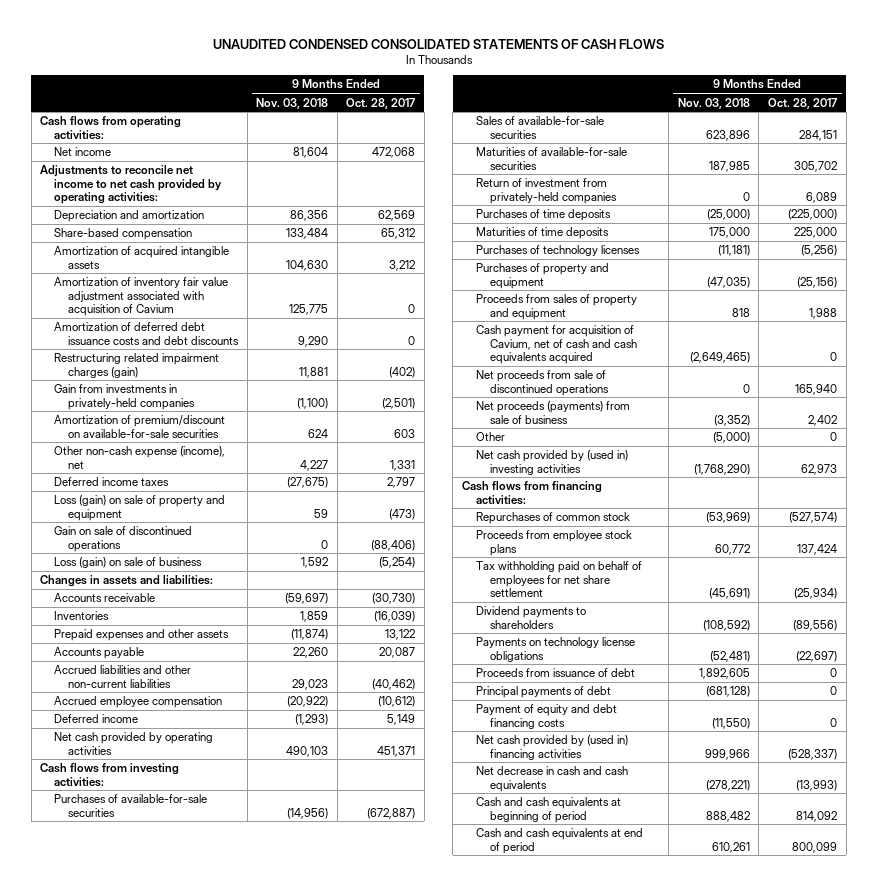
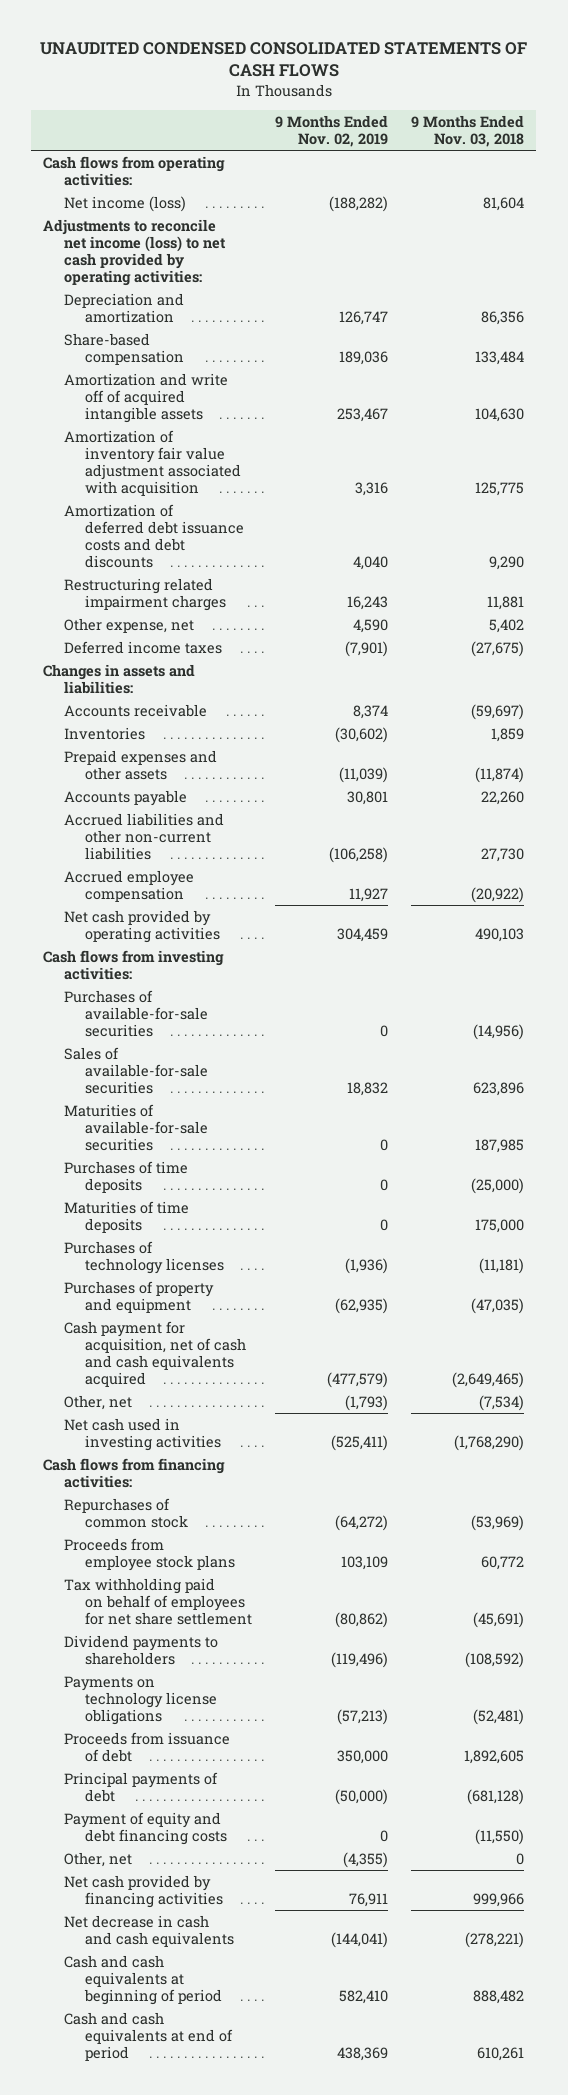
- | 9 Months Ended Nov. 03, 2018 | 9 Months Ended Oct. 28, 2017
+ | 9 Months Ended Nov. 02, 2019 | 9 Months Ended Nov. 03, 2018
- Net income | 81,604 | 472,068
- Adjustments to reconcile net income to net cash provided by operating activities:
+ Net income (loss) | (188,282) | 81,604
+ Adjustments to reconcile net income (loss) to net cash provided by operating activities:
- Amortization of acquired intangible assets | 104,630 | 3,212
- Amortization of inventory fair value adjustment associated with acquisition of Cavium | 125,775 | 0
+ Amortization and write off of acquired intangible assets | 253,467 | 104,630
+ Amortization of inventory fair value adjustment associated with acquisition | 3,316 | 125,775
- Restructuring related impairment charges (gain) | 11,881 | (402)
- Gain from investments in privately-held companies | (1,100) | (2,501)
- Amortization of premium/discount on available-for-sale securities | 624 | 603
- Other non-cash expense (income), net | 4,227 | 1,331
+ Restructuring related impairment charges | 16,243 | 11,881
+ Other expense, net | 4,590 | 5,402
- Loss (gain) on sale of property and equipment | 59 | (473)
- Gain on sale of discontinued operations | 0 | (88,406)
- Loss (gain) on sale of business | 1,592 | (5,254)
- Accrued liabilities and other non-current liabilities | 29,023 | (40,462)
+ Accrued liabilities and other non-current liabilities | (106,258) | 27,730
- Deferred income | (1,293) | 5,149
- Return of investment from privately-held companies | 0 | 6,089
- Proceeds from sales of property and equipment | 818 | 1,988
- Cash payment for acquisition of Cavium, net of cash and cash equivalents acquired | (2,649,465) | 0
- Net proceeds from sale of discontinued operations | 0 | 165,940
- Net proceeds (payments) from sale of business | (3,352) | 2,402
- Other | (5,000) | 0
- Net cash provided by (used in) investing activities | (1,768,290) | 62,973
+ Cash payment for acquisition, net of cash and cash equivalents acquired | (477,579) | (2,649,465)
+ Other, net | (1,793) | (7,534)
+ Net cash used in investing activities | (525,411) | (1,768,290)
- Net cash provided by (used in) financing activities | 999,966 | (528,337)
+ Other, net | (4,355) | 0
+ Net cash provided by financing activities | 76,911 | 999,966

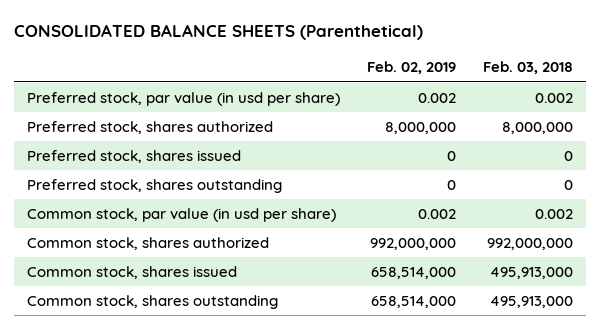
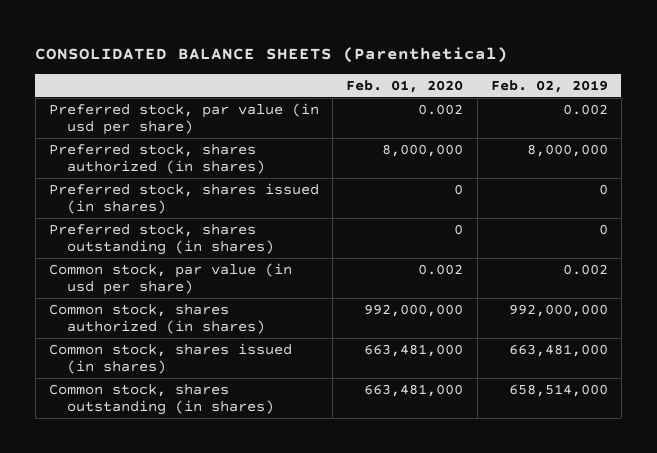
- | Feb. 02, 2019 | Feb. 03, 2018
+ | Feb. 01, 2020 | Feb. 02, 2019
- Preferred stock, shares authorized | 8,000,000 | 8,000,000
- Preferred stock, shares issued | 0 | 0
- Preferred stock, shares outstanding | 0 | 0
+ Preferred stock, shares authorized (in shares) | 8,000,000 | 8,000,000
+ Preferred stock, shares issued (in shares) | 0 | 0
+ Preferred stock, shares outstanding (in shares) | 0 | 0
- Common stock, shares authorized | 992,000,000 | 992,000,000
- Common stock, shares issued | 658,514,000 | 495,913,000
- Common stock, shares outstanding | 658,514,000 | 495,913,000
+ Common stock, shares authorized (in shares) | 992,000,000 | 992,000,000
+ Common stock, shares issued (in shares) | 663,481,000 | 663,481,000
+ Common stock, shares outstanding (in shares) | 663,481,000 | 658,514,000

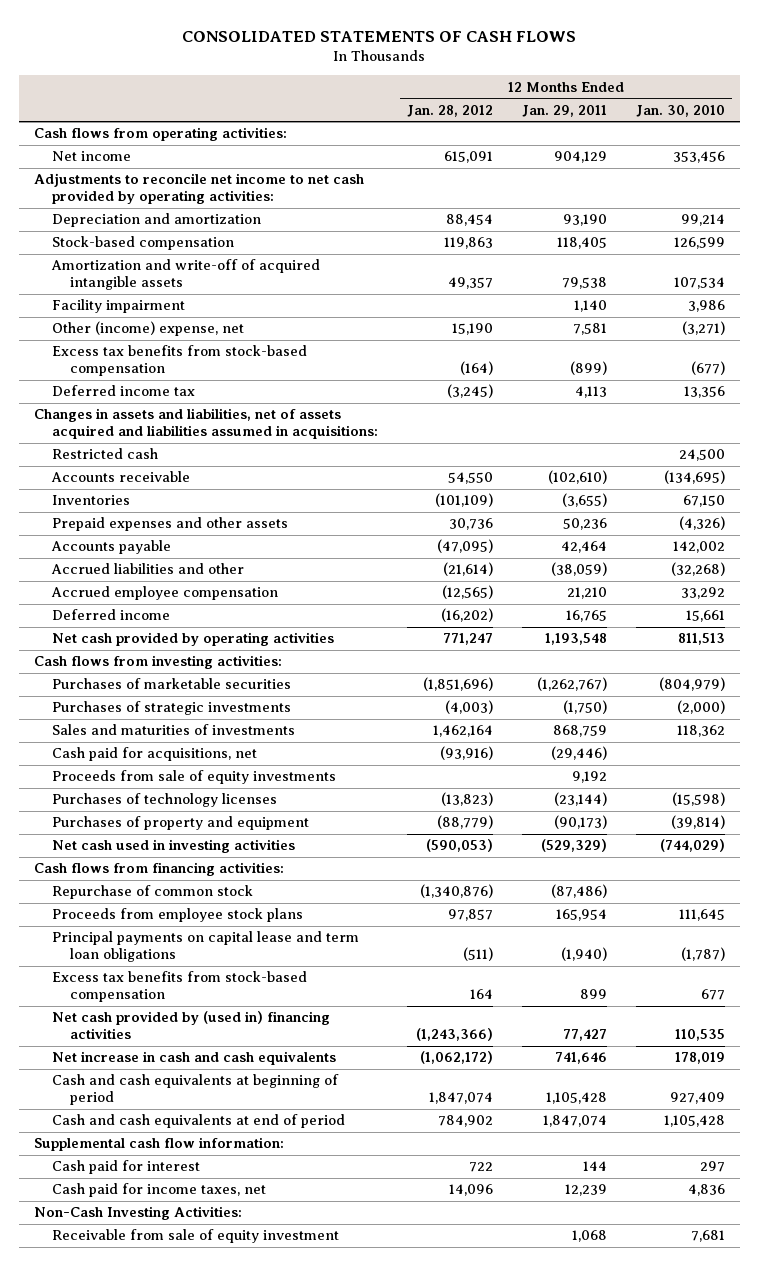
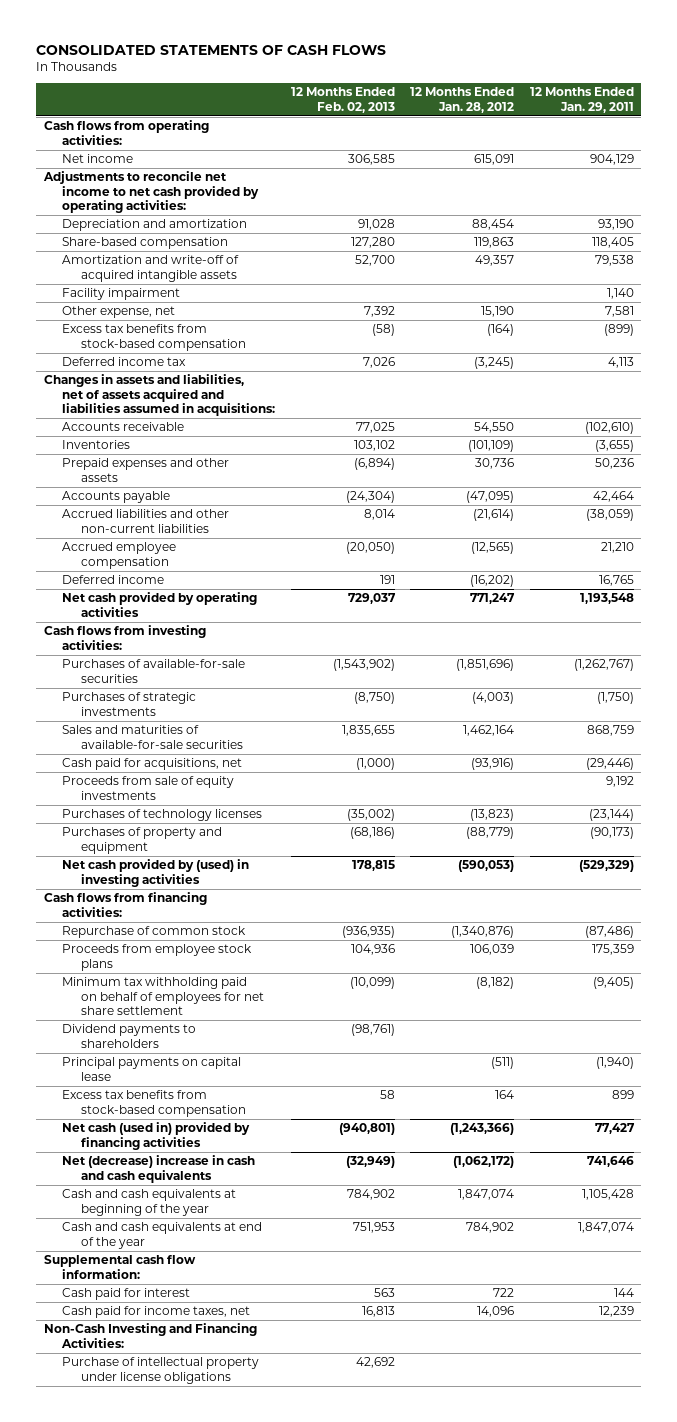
- | 12 Months Ended Jan. 28, 2012 | 12 Months Ended Jan. 29, 2011 | 12 Months Ended Jan. 30, 2010
+ | 12 Months Ended Feb. 02, 2013 | 12 Months Ended Jan. 28, 2012 | 12 Months Ended Jan. 29, 2011
- Stock-based compensation | 119,863 | 118,405 | 126,599
+ Share-based compensation | 127,280 | 119,863 | 118,405
- Other (income) expense, net | 15,190 | 7,581 | (3,271)
+ Other expense, net | 7,392 | 15,190 | 7,581
- Restricted cash | | | 24,500
- Accrued liabilities and other | (21,614) | (38,059) | (32,268)
+ Accrued liabilities and other non-current liabilities | 8,014 | (21,614) | (38,059)
- Purchases of marketable securities | (1,851,696) | (1,262,767) | (804,979)
+ Purchases of available-for-sale securities | (1,543,902) | (1,851,696) | (1,262,767)
- Sales and maturities of investments | 1,462,164 | 868,759 | 118,362
+ Sales and maturities of available-for-sale securities | 1,835,655 | 1,462,164 | 868,759
- Net cash used in investing activities | (590,053) | (529,329) | (744,029)
+ Net cash provided by (used) in investing activities | 178,815 | (590,053) | (529,329)
- Proceeds from employee stock plans | 97,857 | 165,954 | 111,645
- Principal payments on capital lease and term loan obligations | (511) | (1,940) | (1,787)
+ Proceeds from employee stock plans | 104,936 | 106,039 | 175,359
+ Minimum tax withholding paid on behalf of employees for net share settlement | (10,099) | (8,182) | (9,405)
+ Dividend payments to shareholders | (98,761) | |
+ Principal payments on capital lease | | (511) | (1,940)
- Net cash provided by (used in) financing activities | (1,243,366) | 77,427 | 110,535
- Net increase in cash and cash equivalents | (1,062,172) | 741,646 | 178,019
- Cash and cash equivalents at beginning of period | 1,847,074 | 1,105,428 | 927,409
- Cash and cash equivalents at end of period | 784,902 | 1,847,074 | 1,105,428
+ Net cash (used in) provided by financing activities | (940,801) | (1,243,366) | 77,427
+ Net (decrease) increase in cash and cash equivalents | (32,949) | (1,062,172) | 741,646
+ Cash and cash equivalents at beginning of the year | 784,902 | 1,847,074 | 1,105,428
+ Cash and cash equivalents at end of the year | 751,953 | 784,902 | 1,847,074
- Non-Cash Investing Activities:
- Receivable from sale of equity investment | | 1,068 | 7,681
+ Non-Cash Investing and Financing Activities:
+ Purchase of intellectual property under license obligations | 42,692 | |

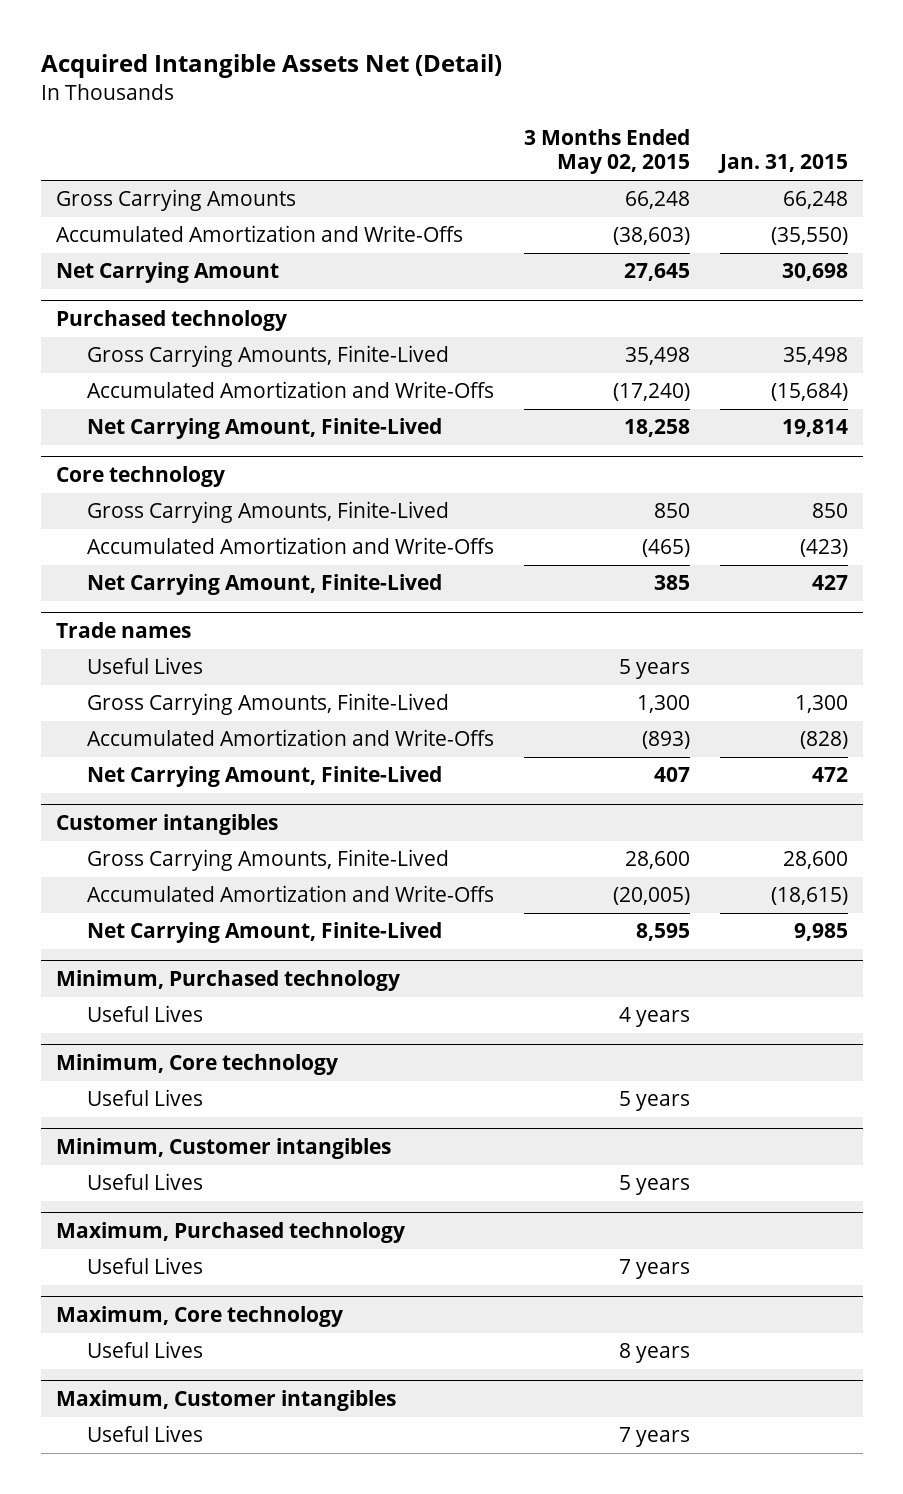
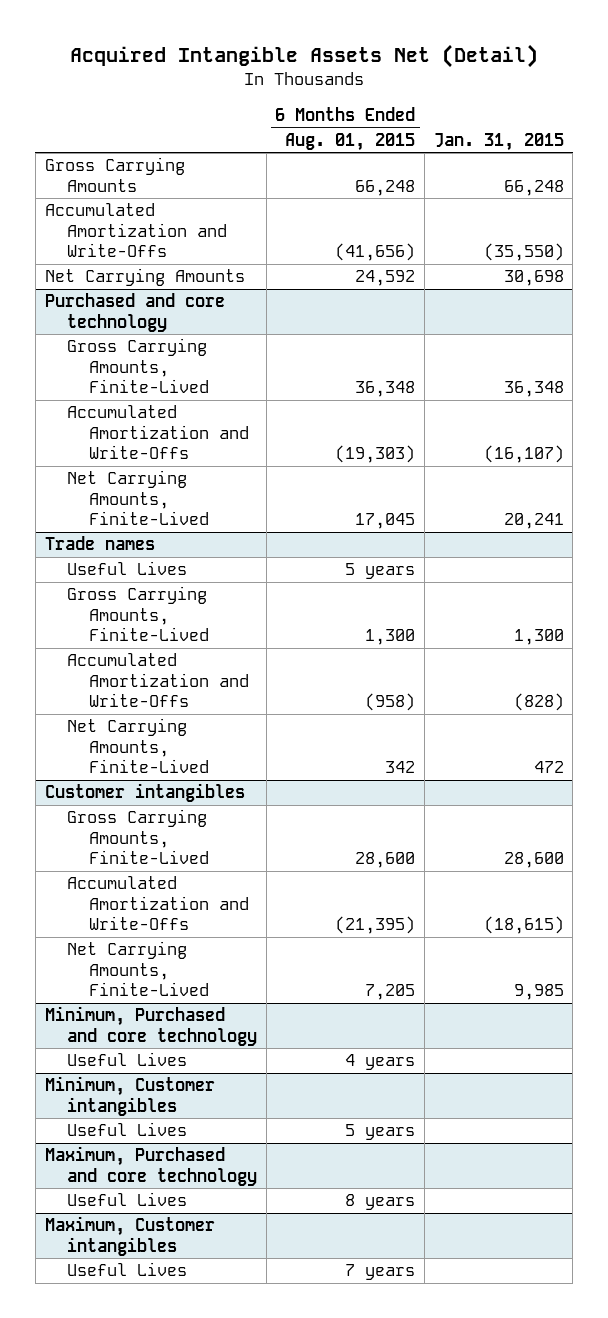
- | 3 Months Ended May 02, 2015 | Jan. 31, 2015
+ | 6 Months Ended Aug. 01, 2015 | Jan. 31, 2015
- Net Carrying Amount | 27,645 | 30,698
- Purchased technology
- Gross Carrying Amounts, Finite-Lived | 35,498 | 35,498
- Accumulated Amortization and Write-Offs | (17,240) | (15,684)
- Net Carrying Amount, Finite-Lived | 18,258 | 19,814
- Core technology
- Gross Carrying Amounts, Finite-Lived | 850 | 850
- Accumulated Amortization and Write-Offs | (465) | (423)
- Net Carrying Amount, Finite-Lived | 385 | 427
+ Net Carrying Amounts | 24,592 | 30,698
+ Purchased and core technology
+ Gross Carrying Amounts, Finite-Lived | 36,348 | 36,348
+ Accumulated Amortization and Write-Offs | (19,303) | (16,107)
+ Net Carrying Amounts, Finite-Lived | 17,045 | 20,241
@ Trade names
- Net Carrying Amount, Finite-Lived | 407 | 472
+ Net Carrying Amounts, Finite-Lived | 342 | 472
@ Customer intangibles
- Net Carrying Amount, Finite-Lived | 8,595 | 9,985
- Minimum, Purchased technology
- Useful Lives | 4 years |
- Minimum, Core technology
@ Customer intangibles
+ Net Carrying Amounts, Finite-Lived | 7,205 | 9,985
+ Minimum, Purchased and core technology
- Maximum, Purchased technology
- Useful Lives | 7 years |
- Maximum, Core technology
+ Maximum, Purchased and core technology

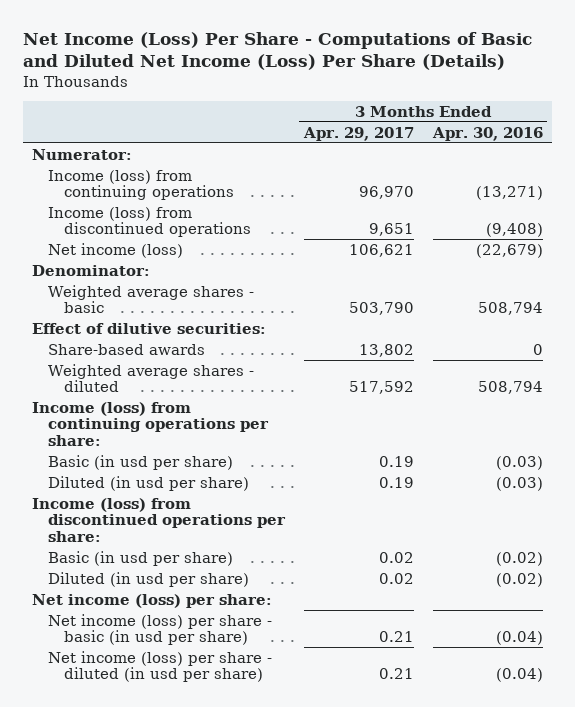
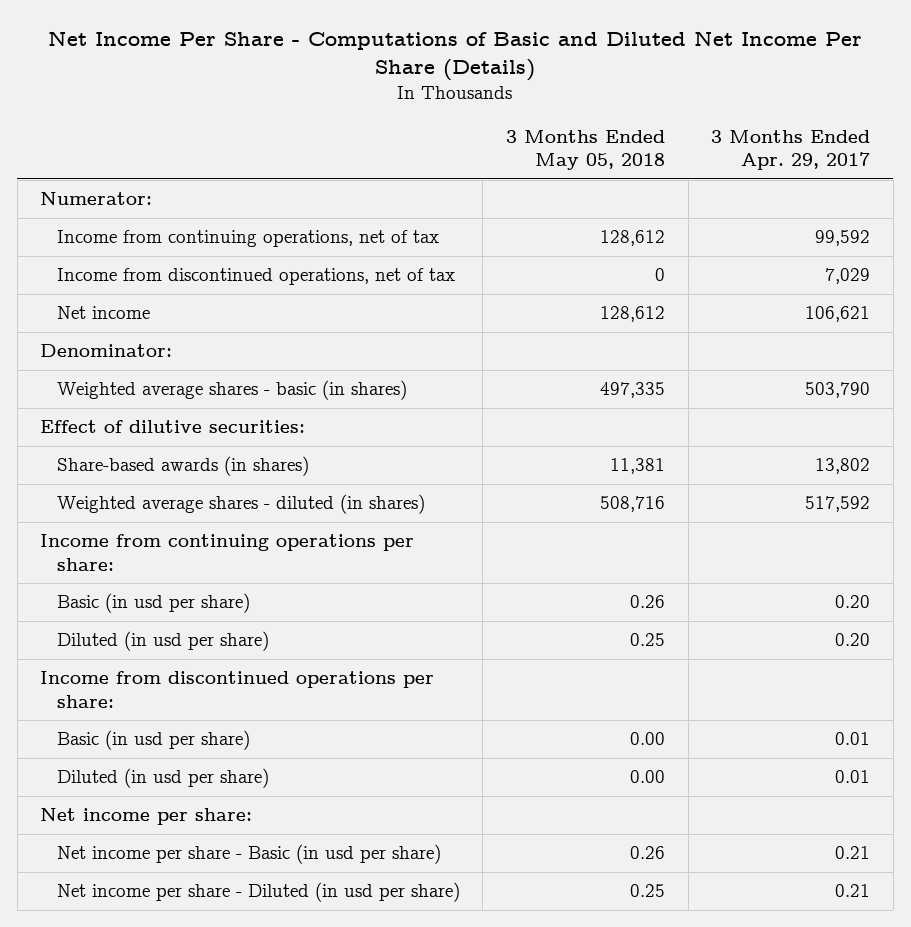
- Net Income (Loss) Per Share - Computations of Basic and Diluted Net Income (Loss) Per Share (Details)
+ Net Income Per Share - Computations of Basic and Diluted Net Income Per Share (Details)
- | 3 Months Ended Apr. 29, 2017 | 3 Months Ended Apr. 30, 2016
+ | 3 Months Ended May 05, 2018 | 3 Months Ended Apr. 29, 2017
- Income (loss) from continuing operations | 96,970 | (13,271)
- Income (loss) from discontinued operations | 9,651 | (9,408)
- Net income (loss) | 106,621 | (22,679)
+ Income from continuing operations, net of tax | 128,612 | 99,592
+ Income from discontinued operations, net of tax | 0 | 7,029
+ Net income | 128,612 | 106,621
- Weighted average shares - basic | 503,790 | 508,794
+ Weighted average shares - basic (in shares) | 497,335 | 503,790
- Share-based awards | 13,802 | 0
- Weighted average shares - diluted | 517,592 | 508,794
- Income (loss) from continuing operations per share:
- Basic (in usd per share) | 0.19 | (0.03)
- Diluted (in usd per share) | 0.19 | (0.03)
- Income (loss) from discontinued operations per share:
- Basic (in usd per share) | 0.02 | (0.02)
- Diluted (in usd per share) | 0.02 | (0.02)
- Net income (loss) per share:
- Net income (loss) per share - basic (in usd per share) | 0.21 | (0.04)
- Net income (loss) per share - diluted (in usd per share) | 0.21 | (0.04)
+ Share-based awards (in shares) | 11,381 | 13,802
+ Weighted average shares - diluted (in shares) | 508,716 | 517,592
+ Income from continuing operations per share:
+ Basic (in usd per share) | 0.26 | 0.20
+ Diluted (in usd per share) | 0.25 | 0.20
+ Income from discontinued operations per share:
+ Basic (in usd per share) | 0.00 | 0.01
+ Diluted (in usd per share) | 0.00 | 0.01
+ Net income per share:
+ Net income per share - Basic (in usd per share) | 0.26 | 0.21
+ Net income per share - Diluted (in usd per share) | 0.25 | 0.21

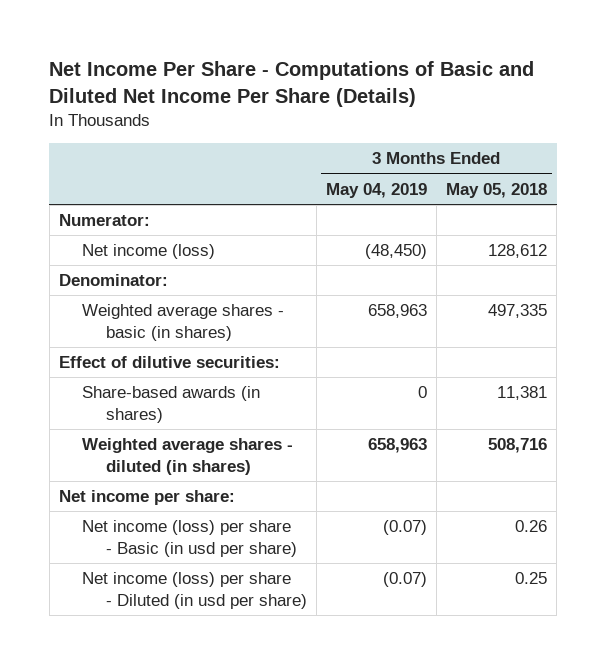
- | 3 Months Ended May 05, 2018 | 3 Months Ended Apr. 29, 2017
+ | 3 Months Ended May 04, 2019 | 3 Months Ended May 05, 2018
- Income from continuing operations, net of tax | 128,612 | 99,592
- Income from discontinued operations, net of tax | 0 | 7,029
- Net income | 128,612 | 106,621
+ Net income (loss) | (48,450) | 128,612
- Income from continuing operations per share:
- Basic (in usd per share) | 0.26 | 0.20
- Diluted (in usd per share) | 0.25 | 0.20
- Income from discontinued operations per share:
- Basic (in usd per share) | 0.00 | 0.01
- Diluted (in usd per share) | 0.00 | 0.01
- Net income per share - Basic (in usd per share) | 0.26 | 0.21
- Net income per share - Diluted (in usd per share) | 0.25 | 0.21
+ Net income (loss) per share - Basic (in usd per share) | (0.07) | 0.26
+ Net income (loss) per share - Diluted (in usd per share) | (0.07) | 0.25

